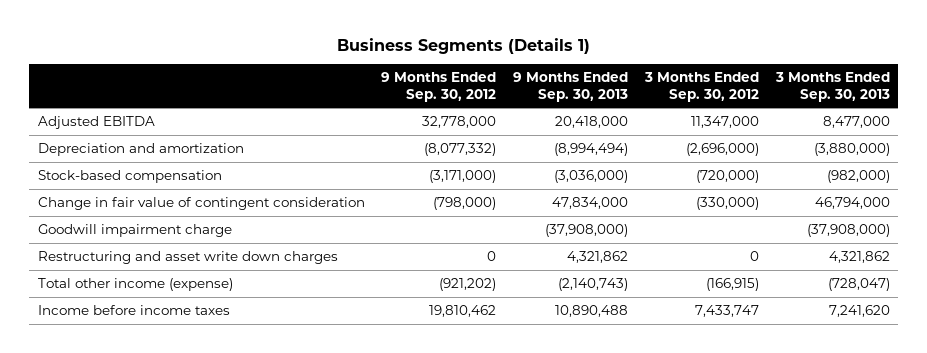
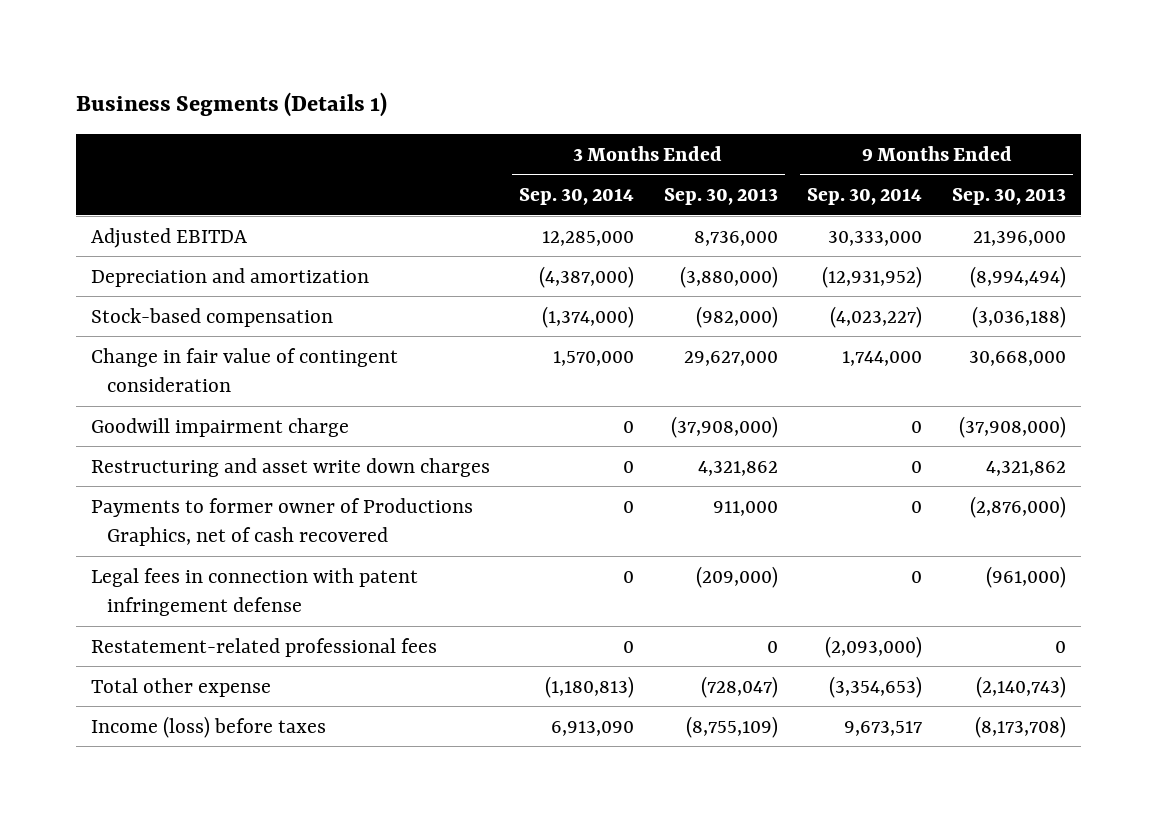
- | 9 Months Ended Sep. 30, 2012 | 9 Months Ended Sep. 30, 2013 | 3 Months Ended Sep. 30, 2012 | 3 Months Ended Sep. 30, 2013
+ | 3 Months Ended Sep. 30, 2014 | 3 Months Ended Sep. 30, 2013 | 9 Months Ended Sep. 30, 2014 | 9 Months Ended Sep. 30, 2013
- Adjusted EBITDA | 32,778,000 | 20,418,000 | 11,347,000 | 8,477,000
+ Adjusted EBITDA | 12,285,000 | 8,736,000 | 30,333,000 | 21,396,000
- Stock-based compensation | (3,171,000) | (3,036,000) | (720,000) | (982,000)
- Change in fair value of contingent consideration | (798,000) | 47,834,000 | (330,000) | 46,794,000
+ Stock-based compensation | (1,374,000) | (982,000) | (4,023,227) | (3,036,188)
+ Change in fair value of contingent consideration | 1,570,000 | 29,627,000 | 1,744,000 | 30,668,000
- Total other income (expense) | (921,202) | (2,140,743) | (166,915) | (728,047)
- Income before income taxes | 19,810,462 | 10,890,488 | 7,433,747 | 7,241,620
+ Payments to former owner of Productions Graphics, net of cash recovered | 0 | 911,000 | 0 | (2,876,000)
+ Legal fees in connection with patent infringement defense | 0 | (209,000) | 0 | (961,000)
+ Restatement-related professional fees | 0 | 0 | (2,093,000) | 0
+ Total other expense | (1,180,813) | (728,047) | (3,354,653) | (2,140,743)
+ Income (loss) before taxes | 6,913,090 | (8,755,109) | 9,673,517 | (8,173,708)

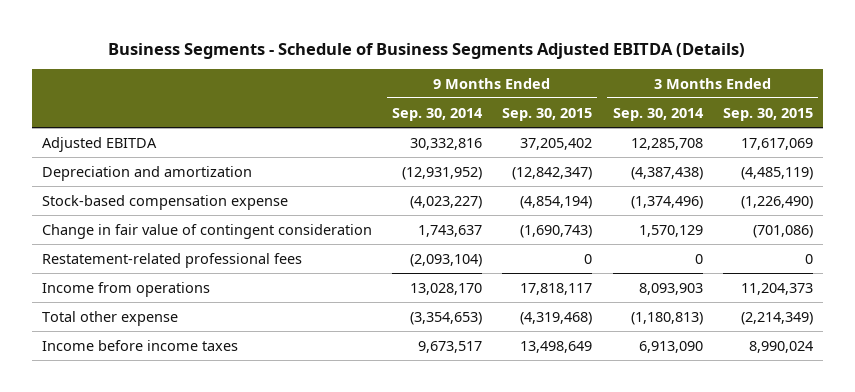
- Business Segments (Details 1)
+ Business Segments - Schedule of Business Segments Adjusted EBITDA (Details)
- | 3 Months Ended Sep. 30, 2014 | 3 Months Ended Sep. 30, 2013 | 9 Months Ended Sep. 30, 2014 | 9 Months Ended Sep. 30, 2013
+ | 9 Months Ended Sep. 30, 2014 | 9 Months Ended Sep. 30, 2015 | 3 Months Ended Sep. 30, 2014 | 3 Months Ended Sep. 30, 2015
- Adjusted EBITDA | 12,285,000 | 8,736,000 | 30,333,000 | 21,396,000
- Depreciation and amortization | (4,387,000) | (3,880,000) | (12,931,952) | (8,994,494)
- Stock-based compensation | (1,374,000) | (982,000) | (4,023,227) | (3,036,188)
- Change in fair value of contingent consideration | 1,570,000 | 29,627,000 | 1,744,000 | 30,668,000
- Goodwill impairment charge | 0 | (37,908,000) | 0 | (37,908,000)
- Restructuring and asset write down charges | 0 | 4,321,862 | 0 | 4,321,862
- Payments to former owner of Productions Graphics, net of cash recovered | 0 | 911,000 | 0 | (2,876,000)
- Legal fees in connection with patent infringement defense | 0 | (209,000) | 0 | (961,000)
- Restatement-related professional fees | 0 | 0 | (2,093,000) | 0
+ Adjusted EBITDA | 30,332,816 | 37,205,402 | 12,285,708 | 17,617,069
+ Depreciation and amortization | (12,931,952) | (12,842,347) | (4,387,438) | (4,485,119)
+ Stock-based compensation expense | (4,023,227) | (4,854,194) | (1,374,496) | (1,226,490)
+ Change in fair value of contingent consideration | 1,743,637 | (1,690,743) | 1,570,129 | (701,086)
+ Restatement-related professional fees | (2,093,104) | 0 | 0 | 0
+ Income from operations | 13,028,170 | 17,818,117 | 8,093,903 | 11,204,373
- Income (loss) before taxes | 6,913,090 | (8,755,109) | 9,673,517 | (8,173,708)
+ Income before income taxes | 9,673,517 | 13,498,649 | 6,913,090 | 8,990,024

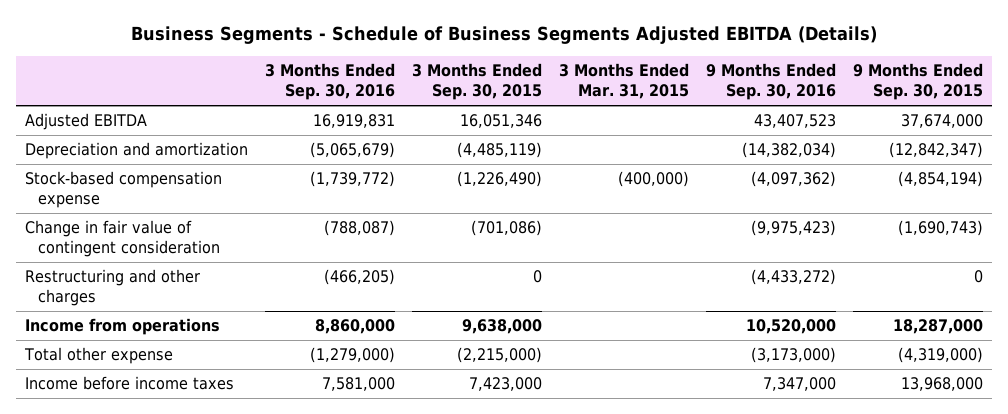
- | 9 Months Ended Sep. 30, 2014 | 9 Months Ended Sep. 30, 2015 | 3 Months Ended Sep. 30, 2014 | 3 Months Ended Sep. 30, 2015
+ | 3 Months Ended Sep. 30, 2016 | 3 Months Ended Sep. 30, 2015 | 3 Months Ended Mar. 31, 2015 | 9 Months Ended Sep. 30, 2016 | 9 Months Ended Sep. 30, 2015
- Adjusted EBITDA | 30,332,816 | 37,205,402 | 12,285,708 | 17,617,069
+ Adjusted EBITDA | 16,919,831 | 16,051,346 | | 43,407,523 | 37,674,000
- Restatement-related professional fees | (2,093,104) | 0 | 0 | 0
- Income from operations | 13,028,170 | 17,818,117 | 8,093,903 | 11,204,373
- Total other expense | (3,354,653) | (4,319,468) | (1,180,813) | (2,214,349)
- Income before income taxes | 9,673,517 | 13,498,649 | 6,913,090 | 8,990,024
+ Restructuring and other charges | (466,205) | 0 | | (4,433,272) | 0
+ Income from operations | 8,860,000 | 9,638,000 | | 10,520,000 | 18,287,000
+ Total other expense | (1,279,000) | (2,215,000) | | (3,173,000) | (4,319,000)
+ Income before income taxes | 7,581,000 | 7,423,000 | | 7,347,000 | 13,968,000

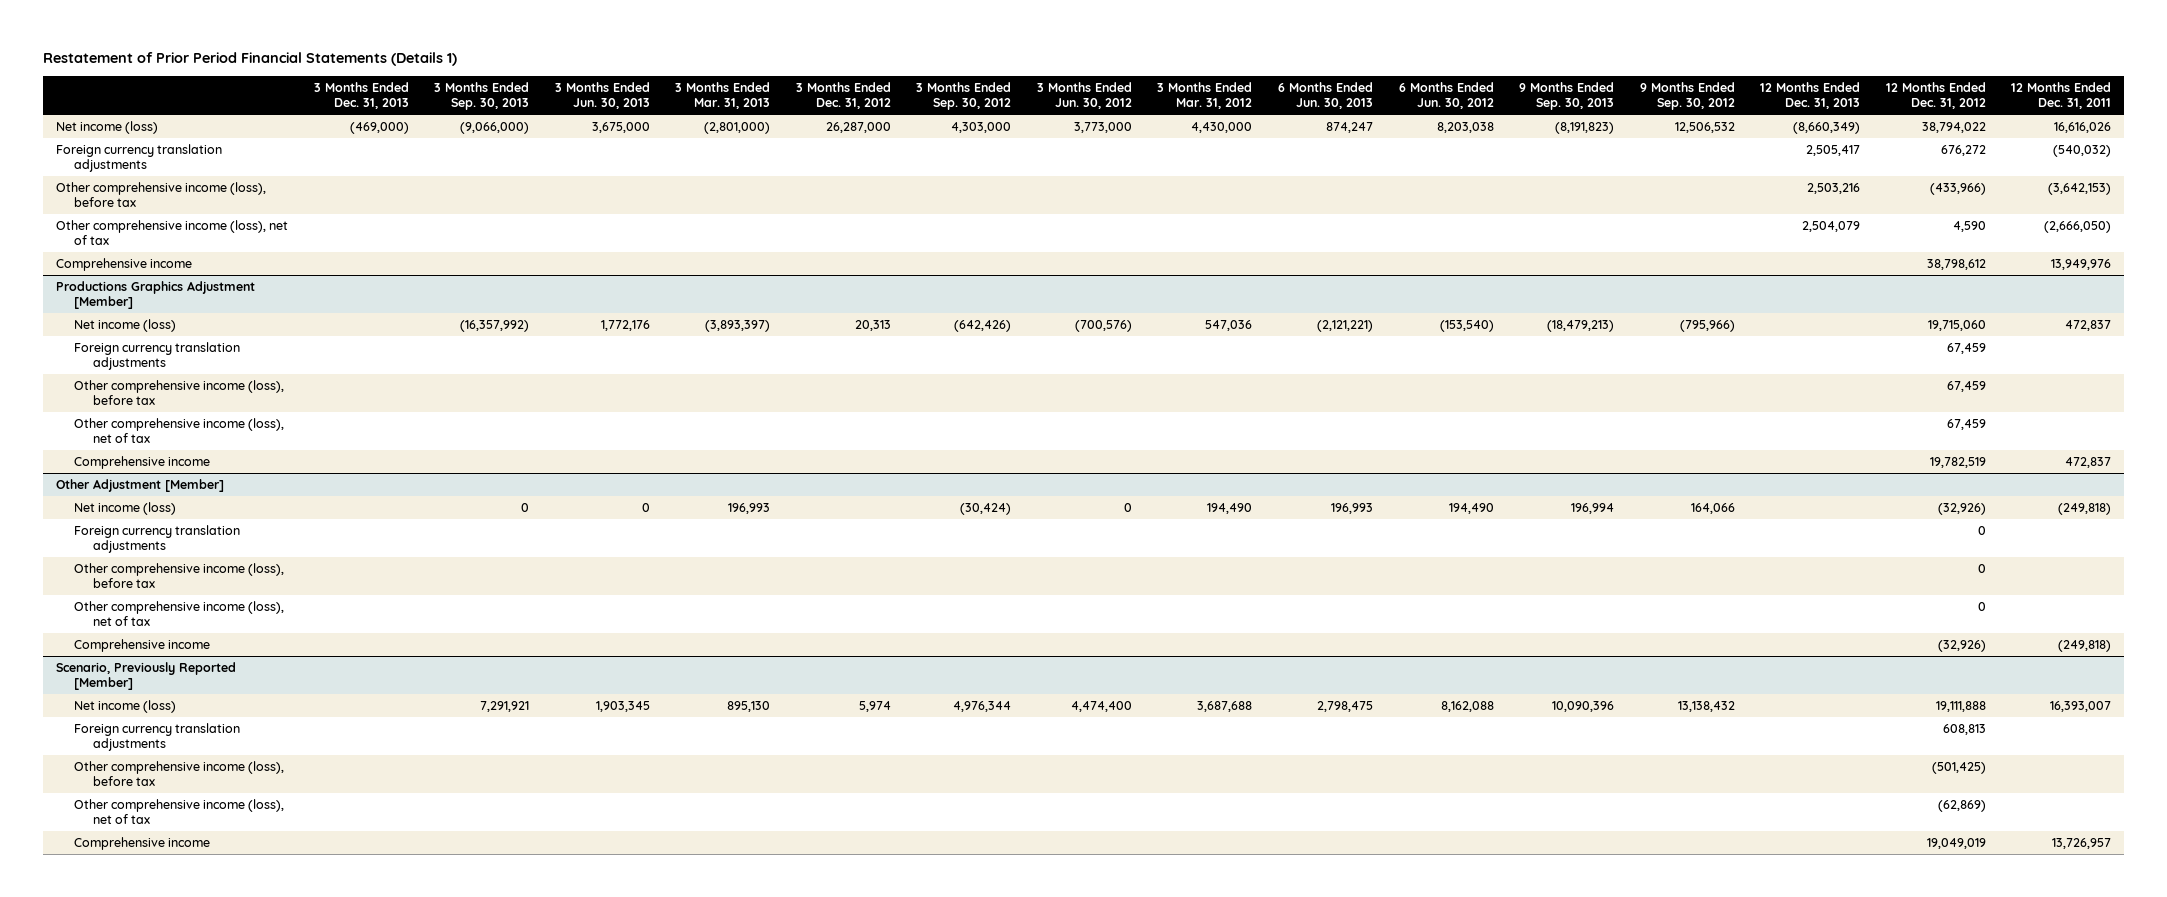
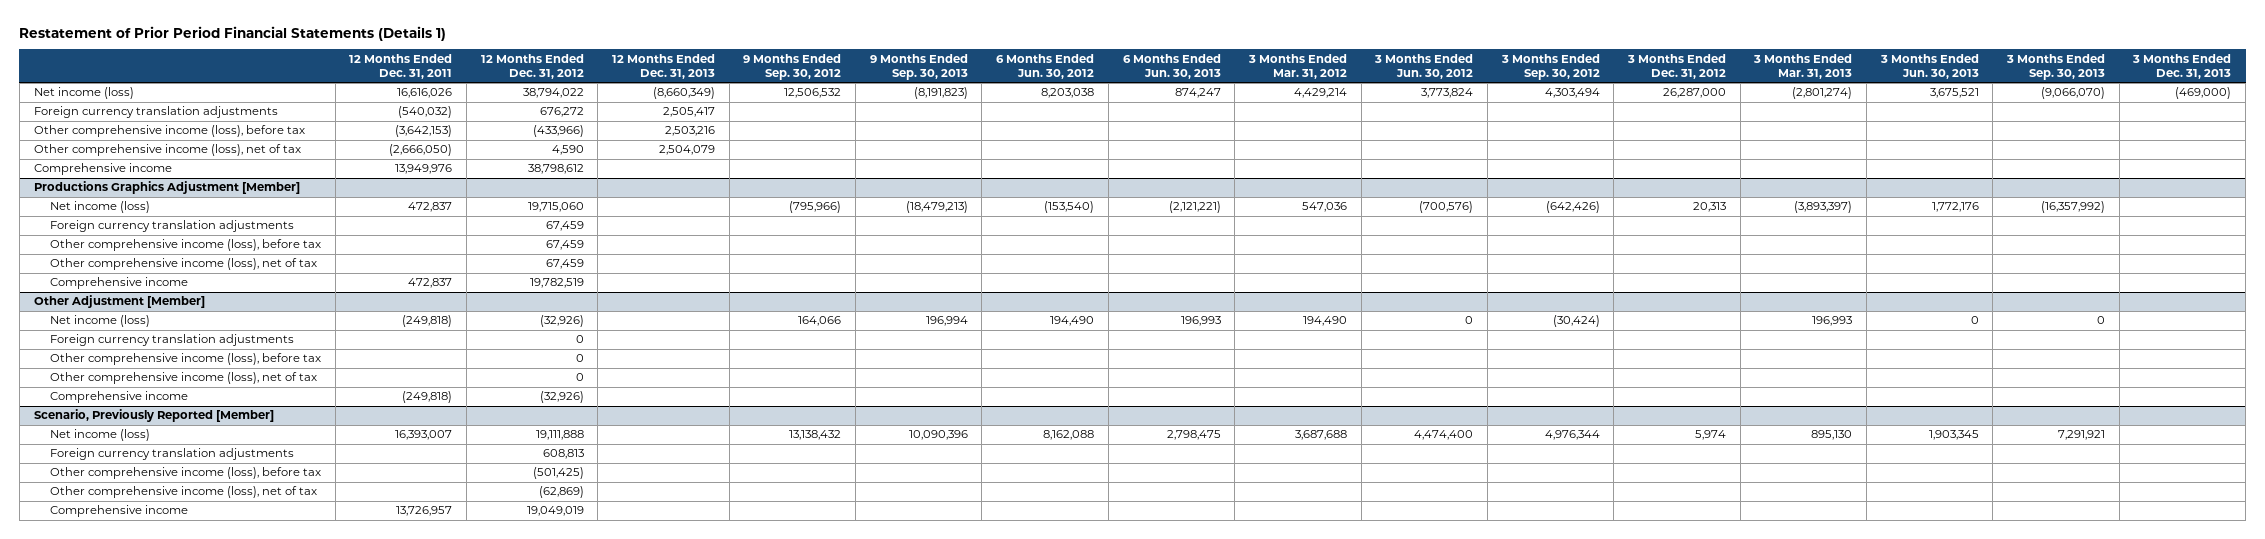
- | 3 Months Ended Dec. 31, 2013 | 3 Months Ended Sep. 30, 2013 | 3 Months Ended Jun. 30, 2013 | 3 Months Ended Mar. 31, 2013 | 3 Months Ended Dec. 31, 2012 | 3 Months Ended Sep. 30, 2012 | 3 Months Ended Jun. 30, 2012 | 3 Months Ended Mar. 31, 2012 | 6 Months Ended Jun. 30, 2013 | 6 Months Ended Jun. 30, 2012 | 9 Months Ended Sep. 30, 2013 | 9 Months Ended Sep. 30, 2012 | 12 Months Ended Dec. 31, 2013 | 12 Months Ended Dec. 31, 2012 | 12 Months Ended Dec. 31, 2011
+ | 12 Months Ended Dec. 31, 2011 | 12 Months Ended Dec. 31, 2012 | 12 Months Ended Dec. 31, 2013 | 9 Months Ended Sep. 30, 2012 | 9 Months Ended Sep. 30, 2013 | 6 Months Ended Jun. 30, 2012 | 6 Months Ended Jun. 30, 2013 | 3 Months Ended Mar. 31, 2012 | 3 Months Ended Jun. 30, 2012 | 3 Months Ended Sep. 30, 2012 | 3 Months Ended Dec. 31, 2012 | 3 Months Ended Mar. 31, 2013 | 3 Months Ended Jun. 30, 2013 | 3 Months Ended Sep. 30, 2013 | 3 Months Ended Dec. 31, 2013
- Net income (loss) | (469,000) | (9,066,000) | 3,675,000 | (2,801,000) | 26,287,000 | 4,303,000 | 3,773,000 | 4,430,000 | 874,247 | 8,203,038 | (8,191,823) | 12,506,532 | (8,660,349) | 38,794,022 | 16,616,026
+ Net income (loss) | 16,616,026 | 38,794,022 | (8,660,349) | 12,506,532 | (8,191,823) | 8,203,038 | 874,247 | 4,429,214 | 3,773,824 | 4,303,494 | 26,287,000 | (2,801,274) | 3,675,521 | (9,066,070) | (469,000)

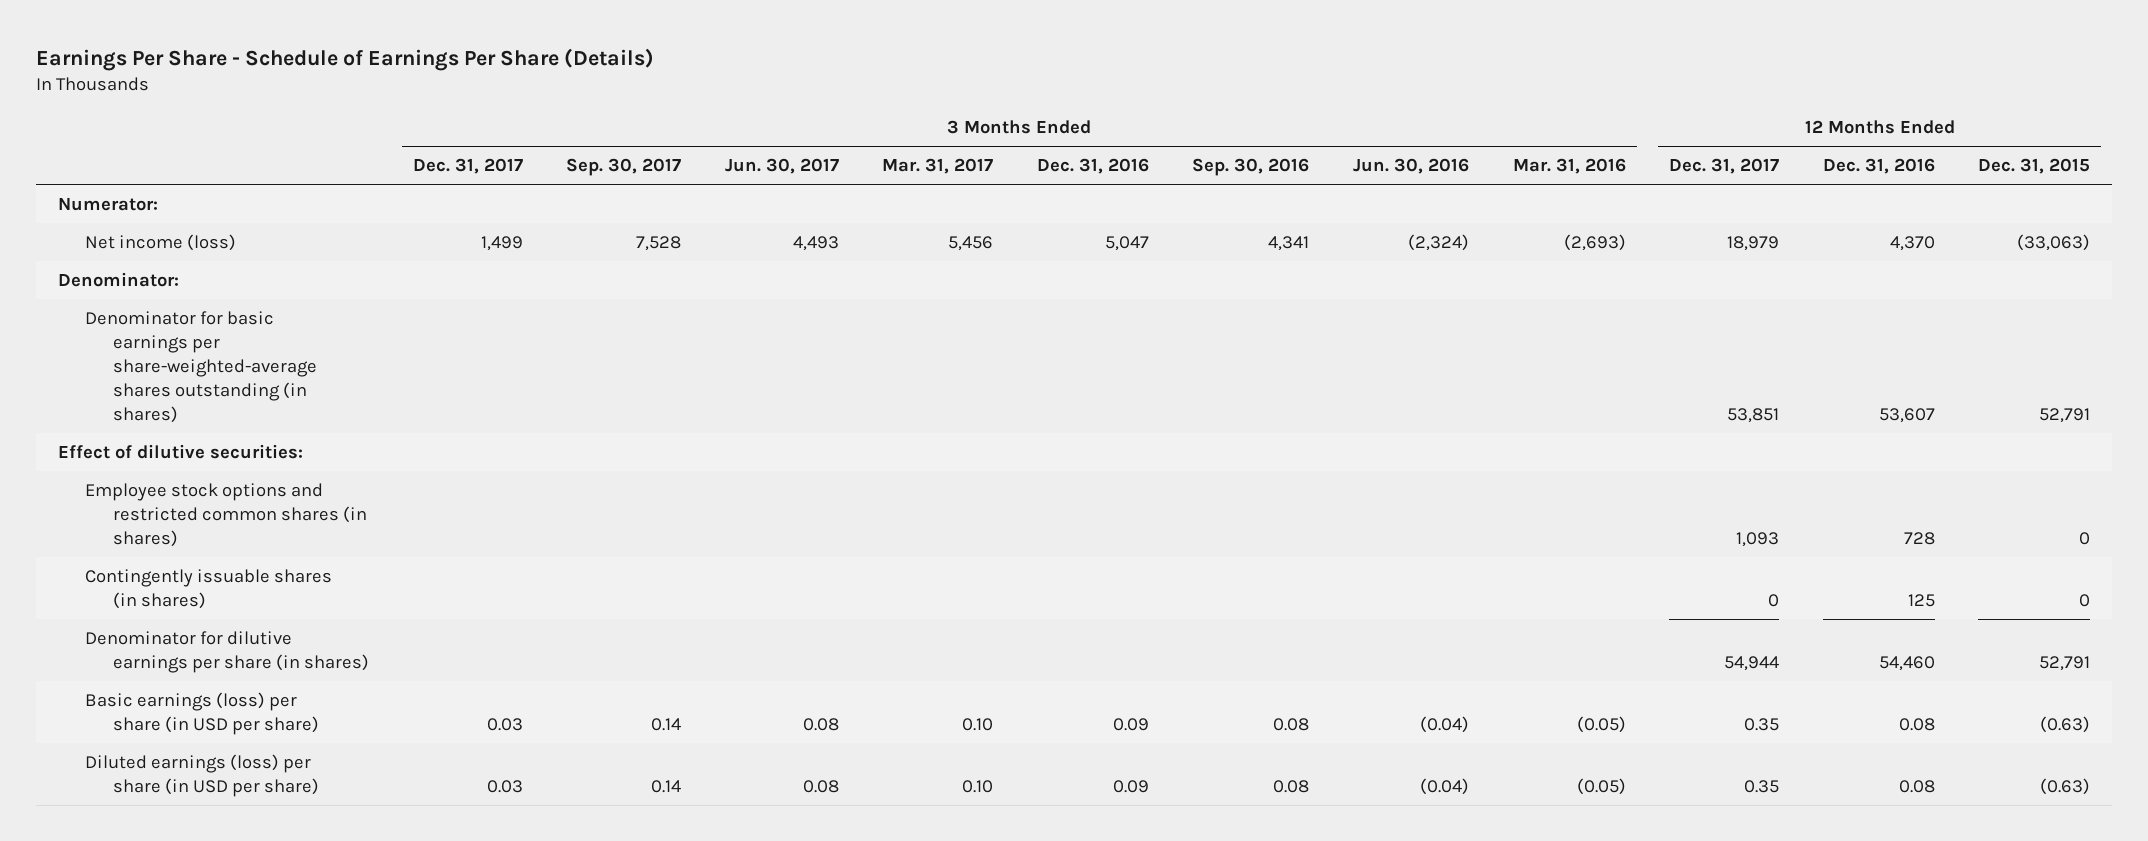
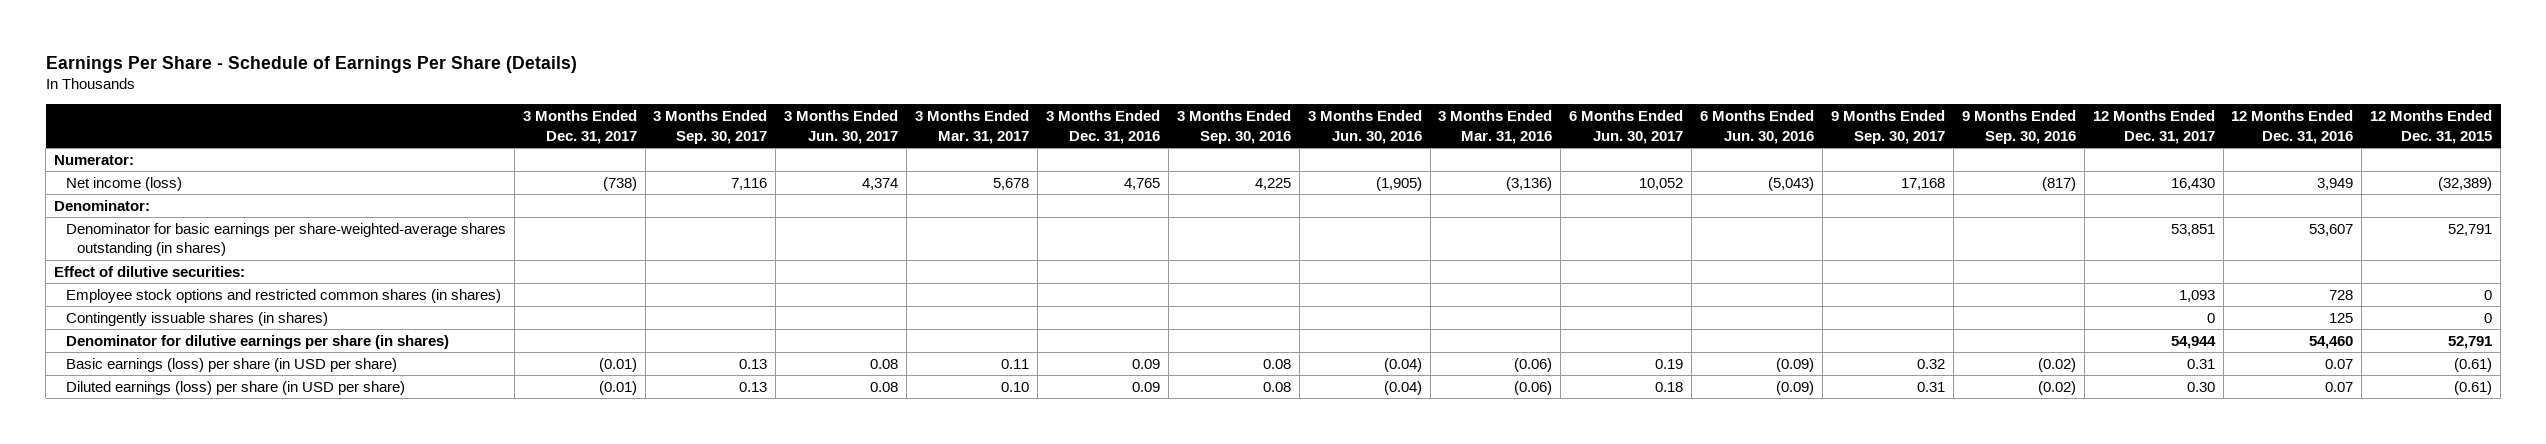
- | 3 Months Ended Dec. 31, 2017 | 3 Months Ended Sep. 30, 2017 | 3 Months Ended Jun. 30, 2017 | 3 Months Ended Mar. 31, 2017 | 3 Months Ended Dec. 31, 2016 | 3 Months Ended Sep. 30, 2016 | 3 Months Ended Jun. 30, 2016 | 3 Months Ended Mar. 31, 2016 | 12 Months Ended Dec. 31, 2017 | 12 Months Ended Dec. 31, 2016 | 12 Months Ended Dec. 31, 2015
+ | 3 Months Ended Dec. 31, 2017 | 3 Months Ended Sep. 30, 2017 | 3 Months Ended Jun. 30, 2017 | 3 Months Ended Mar. 31, 2017 | 3 Months Ended Dec. 31, 2016 | 3 Months Ended Sep. 30, 2016 | 3 Months Ended Jun. 30, 2016 | 3 Months Ended Mar. 31, 2016 | 6 Months Ended Jun. 30, 2017 | 6 Months Ended Jun. 30, 2016 | 9 Months Ended Sep. 30, 2017 | 9 Months Ended Sep. 30, 2016 | 12 Months Ended Dec. 31, 2017 | 12 Months Ended Dec. 31, 2016 | 12 Months Ended Dec. 31, 2015
- Net income (loss) | 1,499 | 7,528 | 4,493 | 5,456 | 5,047 | 4,341 | (2,324) | (2,693) | 18,979 | 4,370 | (33,063)
+ Net income (loss) | (738) | 7,116 | 4,374 | 5,678 | 4,765 | 4,225 | (1,905) | (3,136) | 10,052 | (5,043) | 17,168 | (817) | 16,430 | 3,949 | (32,389)
- Basic earnings (loss) per share (in USD per share) | 0.03 | 0.14 | 0.08 | 0.10 | 0.09 | 0.08 | (0.04) | (0.05) | 0.35 | 0.08 | (0.63)
- Diluted earnings (loss) per share (in USD per share) | 0.03 | 0.14 | 0.08 | 0.10 | 0.09 | 0.08 | (0.04) | (0.05) | 0.35 | 0.08 | (0.63)
+ Basic earnings (loss) per share (in USD per share) | (0.01) | 0.13 | 0.08 | 0.11 | 0.09 | 0.08 | (0.04) | (0.06) | 0.19 | (0.09) | 0.32 | (0.02) | 0.31 | 0.07 | (0.61)
+ Diluted earnings (loss) per share (in USD per share) | (0.01) | 0.13 | 0.08 | 0.10 | 0.09 | 0.08 | (0.04) | (0.06) | 0.18 | (0.09) | 0.31 | (0.02) | 0.30 | 0.07 | (0.61)

